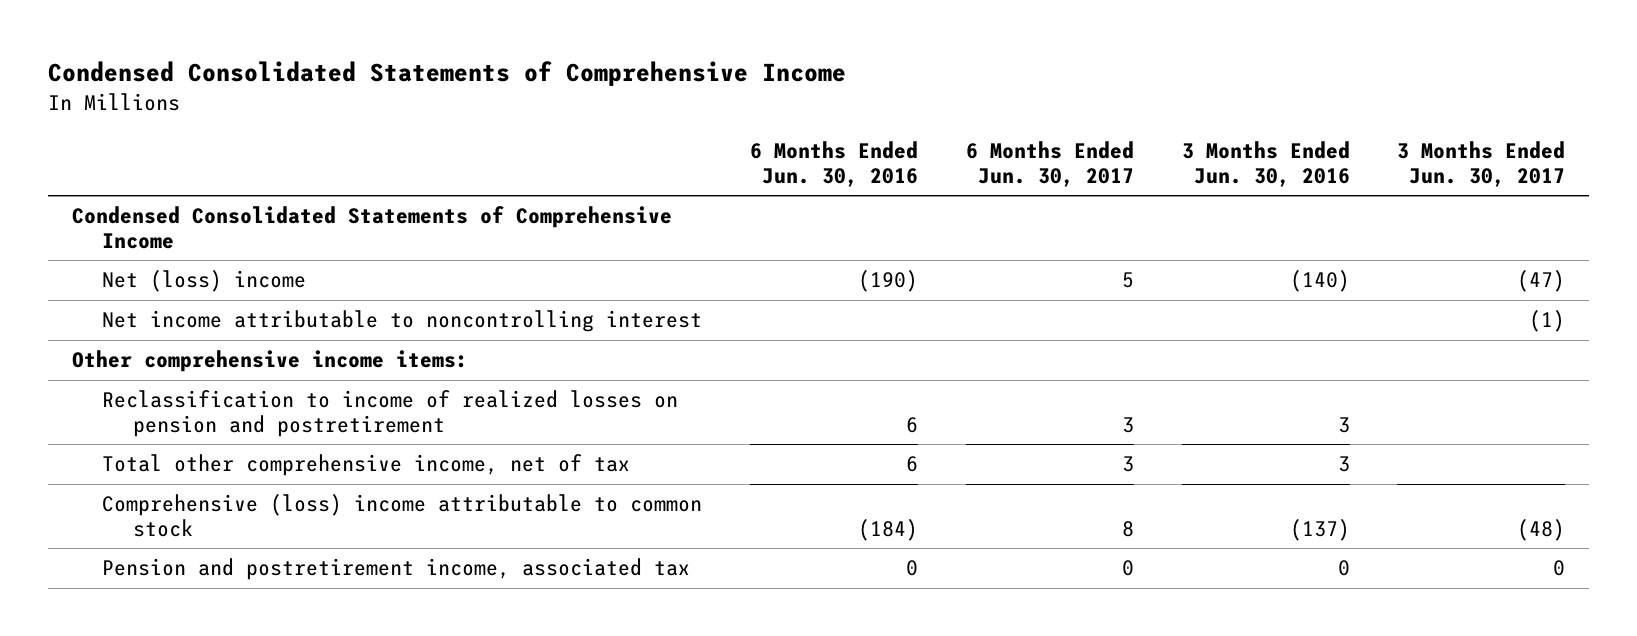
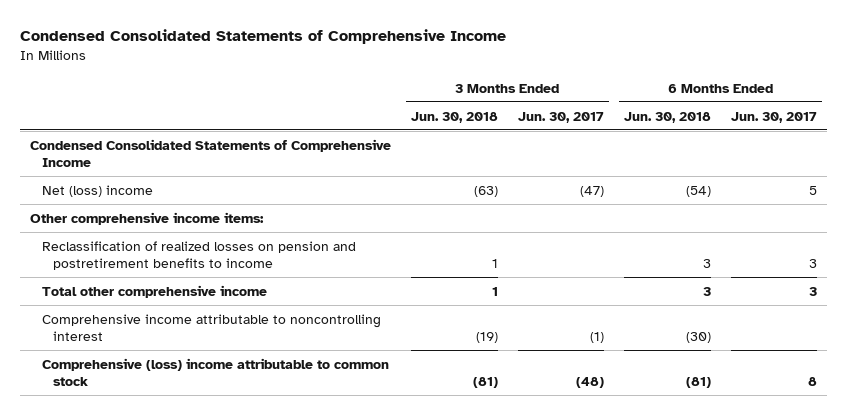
- | 6 Months Ended Jun. 30, 2016 | 6 Months Ended Jun. 30, 2017 | 3 Months Ended Jun. 30, 2016 | 3 Months Ended Jun. 30, 2017
+ | 3 Months Ended Jun. 30, 2018 | 3 Months Ended Jun. 30, 2017 | 6 Months Ended Jun. 30, 2018 | 6 Months Ended Jun. 30, 2017
- Net income attributable to noncontrolling interest | | | | (1)
- Reclassification to income of realized losses on pension and postretirement | 6 | 3 | 3 |
- Total other comprehensive income, net of tax | 6 | 3 | 3 |
+ Reclassification of realized losses on pension and postretirement benefits to income | 1 | | 3 | 3
+ Total other comprehensive income | 1 | | 3 | 3
+ Comprehensive income attributable to noncontrolling interest | (19) | (1) | (30) |
- Pension and postretirement income, associated tax | 0 | 0 | 0 | 0

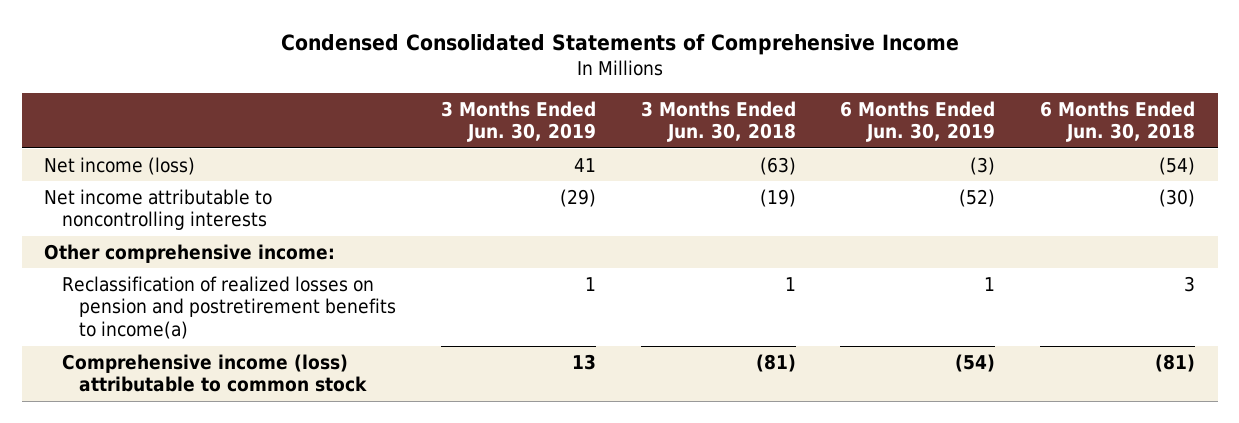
- | 3 Months Ended Jun. 30, 2018 | 3 Months Ended Jun. 30, 2017 | 6 Months Ended Jun. 30, 2018 | 6 Months Ended Jun. 30, 2017
+ | 3 Months Ended Jun. 30, 2019 | 3 Months Ended Jun. 30, 2018 | 6 Months Ended Jun. 30, 2019 | 6 Months Ended Jun. 30, 2018
- Condensed Consolidated Statements of Comprehensive Income
- Net (loss) income | (63) | (47) | (54) | 5
- Other comprehensive income items:
- Reclassification of realized losses on pension and postretirement benefits to income | 1 | | 3 | 3
- Total other comprehensive income | 1 | | 3 | 3
- Comprehensive income attributable to noncontrolling interest | (19) | (1) | (30) |
- Comprehensive (loss) income attributable to common stock | (81) | (48) | (81) | 8
+ Net income (loss) | 41 | (63) | (3) | (54)
+ Net income attributable to noncontrolling interests | (29) | (19) | (52) | (30)
+ Other comprehensive income:
+ Reclassification of realized losses on pension and postretirement benefits to income(a) | 1 | 1 | 1 | 3
+ Comprehensive income (loss) attributable to common stock | 13 | (81) | (54) | (81)

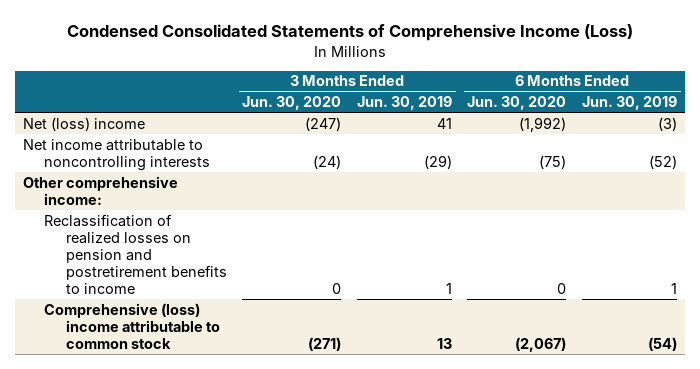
- Condensed Consolidated Statements of Comprehensive Income
+ Condensed Consolidated Statements of Comprehensive Income (Loss)
- | 3 Months Ended Jun. 30, 2019 | 3 Months Ended Jun. 30, 2018 | 6 Months Ended Jun. 30, 2019 | 6 Months Ended Jun. 30, 2018
+ | 3 Months Ended Jun. 30, 2020 | 3 Months Ended Jun. 30, 2019 | 6 Months Ended Jun. 30, 2020 | 6 Months Ended Jun. 30, 2019
- Net income (loss) | 41 | (63) | (3) | (54)
+ Net (loss) income | (247) | 41 | (1,992) | (3)
- Reclassification of realized losses on pension and postretirement benefits to income(a) | 1 | 1 | 1 | 3
- Comprehensive income (loss) attributable to common stock | 13 | (81) | (54) | (81)
+ Reclassification of realized losses on pension and postretirement benefits to income | 0 | 1 | 0 | 1
+ Comprehensive (loss) income attributable to common stock | (271) | 13 | (2,067) | (54)

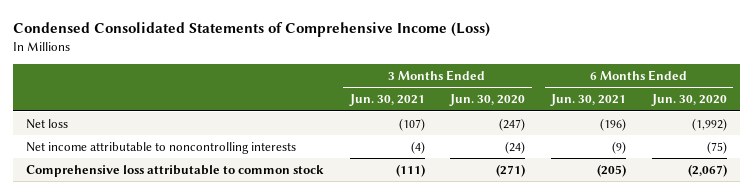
- | 3 Months Ended Jun. 30, 2020 | 3 Months Ended Jun. 30, 2019 | 6 Months Ended Jun. 30, 2020 | 6 Months Ended Jun. 30, 2019
+ | 3 Months Ended Jun. 30, 2021 | 3 Months Ended Jun. 30, 2020 | 6 Months Ended Jun. 30, 2021 | 6 Months Ended Jun. 30, 2020
- Net (loss) income | (247) | 41 | (1,992) | (3)
+ Net loss | (107) | (247) | (196) | (1,992)
- Other comprehensive income:
- Reclassification of realized losses on pension and postretirement benefits to income | 0 | 1 | 0 | 1
- Comprehensive (loss) income attributable to common stock | (271) | 13 | (2,067) | (54)
+ Comprehensive loss attributable to common stock | (111) | (271) | (205) | (2,067)

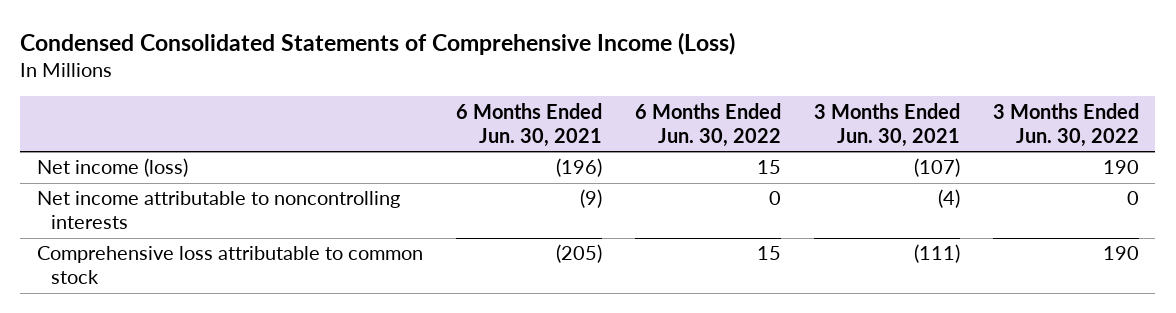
- | 3 Months Ended Jun. 30, 2021 | 3 Months Ended Jun. 30, 2020 | 6 Months Ended Jun. 30, 2021 | 6 Months Ended Jun. 30, 2020
+ | 6 Months Ended Jun. 30, 2021 | 6 Months Ended Jun. 30, 2022 | 3 Months Ended Jun. 30, 2021 | 3 Months Ended Jun. 30, 2022
- Net loss | (107) | (247) | (196) | (1,992)
+ Net income (loss) | (196) | 15 | (107) | 190

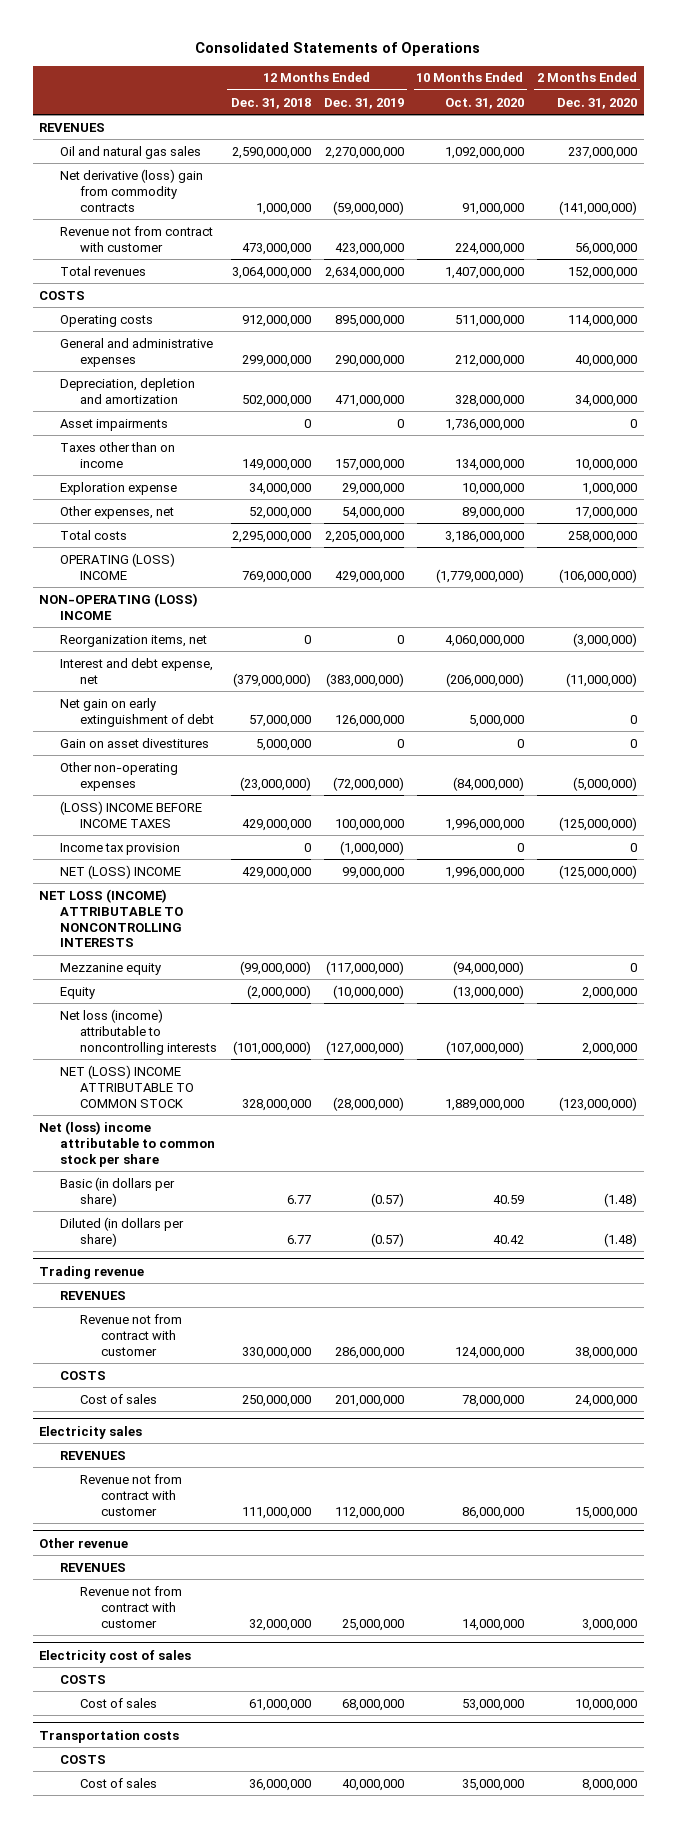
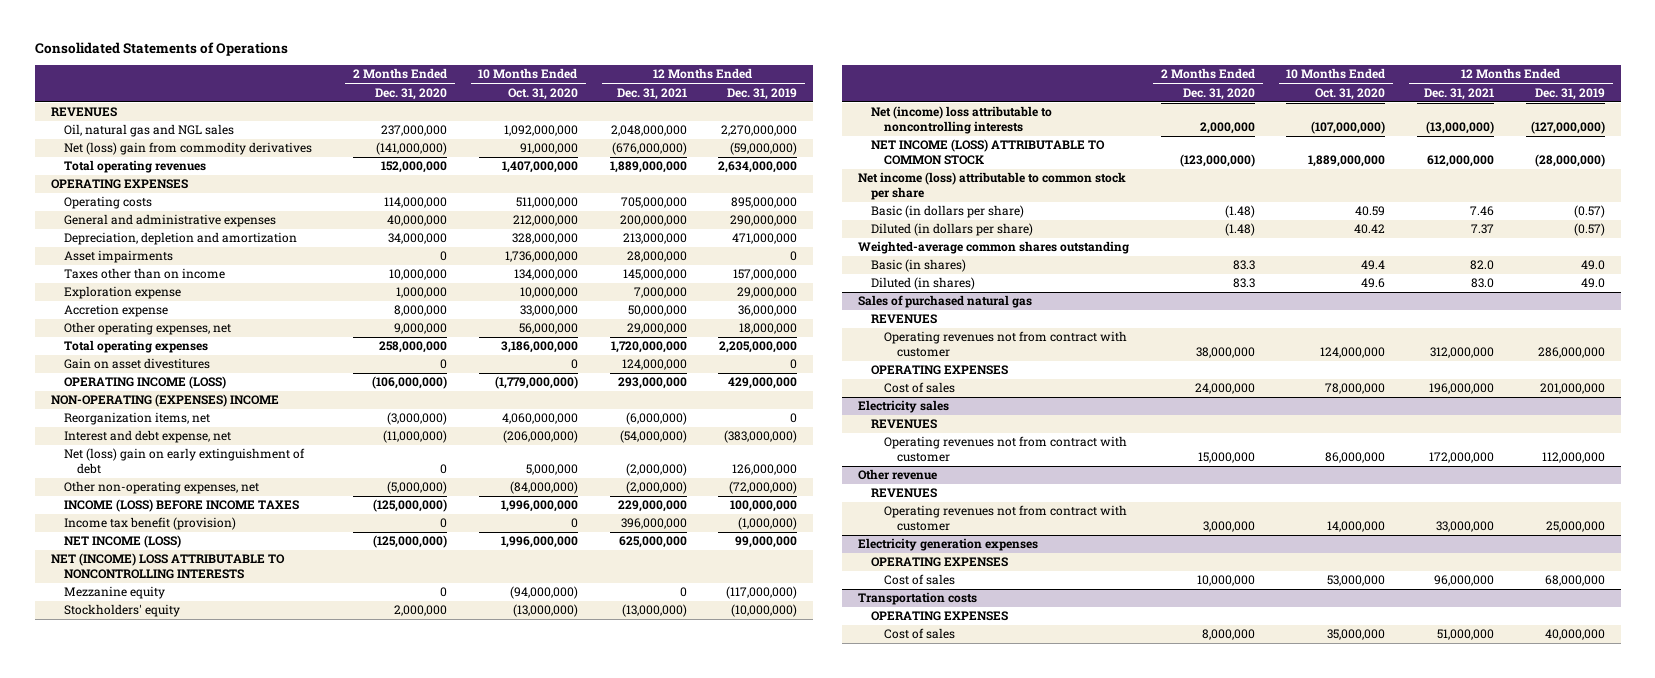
- | 12 Months Ended Dec. 31, 2018 | 12 Months Ended Dec. 31, 2019 | 10 Months Ended Oct. 31, 2020 | 2 Months Ended Dec. 31, 2020
+ | 2 Months Ended Dec. 31, 2020 | 10 Months Ended Oct. 31, 2020 | 12 Months Ended Dec. 31, 2021 | 12 Months Ended Dec. 31, 2019
- Oil and natural gas sales | 2,590,000,000 | 2,270,000,000 | 1,092,000,000 | 237,000,000
- Net derivative (loss) gain from commodity contracts | 1,000,000 | (59,000,000) | 91,000,000 | (141,000,000)
- Revenue not from contract with customer | 473,000,000 | 423,000,000 | 224,000,000 | 56,000,000
- Total revenues | 3,064,000,000 | 2,634,000,000 | 1,407,000,000 | 152,000,000
- COSTS
+ Oil, natural gas and NGL sales | 237,000,000 | 1,092,000,000 | 2,048,000,000 | 2,270,000,000
+ Net (loss) gain from commodity derivatives | (141,000,000) | 91,000,000 | (676,000,000) | (59,000,000)
+ Total operating revenues | 152,000,000 | 1,407,000,000 | 1,889,000,000 | 2,634,000,000
+ OPERATING EXPENSES
- Other expenses, net | 52,000,000 | 54,000,000 | 89,000,000 | 17,000,000
- Total costs | 2,295,000,000 | 2,205,000,000 | 3,186,000,000 | 258,000,000
- OPERATING (LOSS) INCOME | 769,000,000 | 429,000,000 | (1,779,000,000) | (106,000,000)
- NON-OPERATING (LOSS) INCOME
+ Accretion expense | 8,000,000 | 33,000,000 | 50,000,000 | 36,000,000
+ Other operating expenses, net | 9,000,000 | 56,000,000 | 29,000,000 | 18,000,000
+ Total operating expenses | 258,000,000 | 3,186,000,000 | 1,720,000,000 | 2,205,000,000
moved up: Gain on asset divestitures | 0 | 0 | 124,000,000 | 0
+ OPERATING INCOME (LOSS) | (106,000,000) | (1,779,000,000) | 293,000,000 | 429,000,000
+ NON-OPERATING (EXPENSES) INCOME
- Net gain on early extinguishment of debt | 57,000,000 | 126,000,000 | 5,000,000 | 0
- Other non-operating expenses | (23,000,000) | (72,000,000) | (84,000,000) | (5,000,000)
- (LOSS) INCOME BEFORE INCOME TAXES | 429,000,000 | 100,000,000 | 1,996,000,000 | (125,000,000)
- Income tax provision | 0 | (1,000,000) | 0 | 0
- NET (LOSS) INCOME | 429,000,000 | 99,000,000 | 1,996,000,000 | (125,000,000)
- NET LOSS (INCOME) ATTRIBUTABLE TO NONCONTROLLING INTERESTS
+ Net (loss) gain on early extinguishment of debt | 0 | 5,000,000 | (2,000,000) | 126,000,000
+ Other non-operating expenses, net | (5,000,000) | (84,000,000) | (2,000,000) | (72,000,000)
+ INCOME (LOSS) BEFORE INCOME TAXES | (125,000,000) | 1,996,000,000 | 229,000,000 | 100,000,000
+ Income tax benefit (provision) | 0 | 0 | 396,000,000 | (1,000,000)
+ NET INCOME (LOSS) | (125,000,000) | 1,996,000,000 | 625,000,000 | 99,000,000
+ NET (INCOME) LOSS ATTRIBUTABLE TO NONCONTROLLING INTERESTS
- Equity | (2,000,000) | (10,000,000) | (13,000,000) | 2,000,000
- Net loss (income) attributable to noncontrolling interests | (101,000,000) | (127,000,000) | (107,000,000) | 2,000,000
- NET (LOSS) INCOME ATTRIBUTABLE TO COMMON STOCK | 328,000,000 | (28,000,000) | 1,889,000,000 | (123,000,000)
- Net (loss) income attributable to common stock per share
+ Stockholders' equity | 2,000,000 | (13,000,000) | (13,000,000) | (10,000,000)
+ Net (income) loss attributable to noncontrolling interests | 2,000,000 | (107,000,000) | (13,000,000) | (127,000,000)
+ NET INCOME (LOSS) ATTRIBUTABLE TO COMMON STOCK | (123,000,000) | 1,889,000,000 | 612,000,000 | (28,000,000)
+ Net income (loss) attributable to common stock per share
- Trading revenue
+ Weighted-average common shares outstanding
+ Basic (in shares) | 83.3 | 49.4 | 82.0 | 49.0
+ Diluted (in shares) | 83.3 | 49.6 | 83.0 | 49.0
+ Sales of purchased natural gas
- Revenue not from contract with customer | 330,000,000 | 286,000,000 | 124,000,000 | 38,000,000
- COSTS
+ Operating revenues not from contract with customer | 38,000,000 | 124,000,000 | 312,000,000 | 286,000,000
+ OPERATING EXPENSES
@ Electricity sales
- Revenue not from contract with customer | 111,000,000 | 112,000,000 | 86,000,000 | 15,000,000
+ Operating revenues not from contract with customer | 15,000,000 | 86,000,000 | 172,000,000 | 112,000,000
@ Other revenue
- Revenue not from contract with customer | 32,000,000 | 25,000,000 | 14,000,000 | 3,000,000
- Electricity cost of sales
- COSTS
@ Other revenue
+ Operating revenues not from contract with customer | 3,000,000 | 14,000,000 | 33,000,000 | 25,000,000
+ Electricity generation expenses
+ OPERATING EXPENSES
@ Transportation costs
- COSTS
+ OPERATING EXPENSES

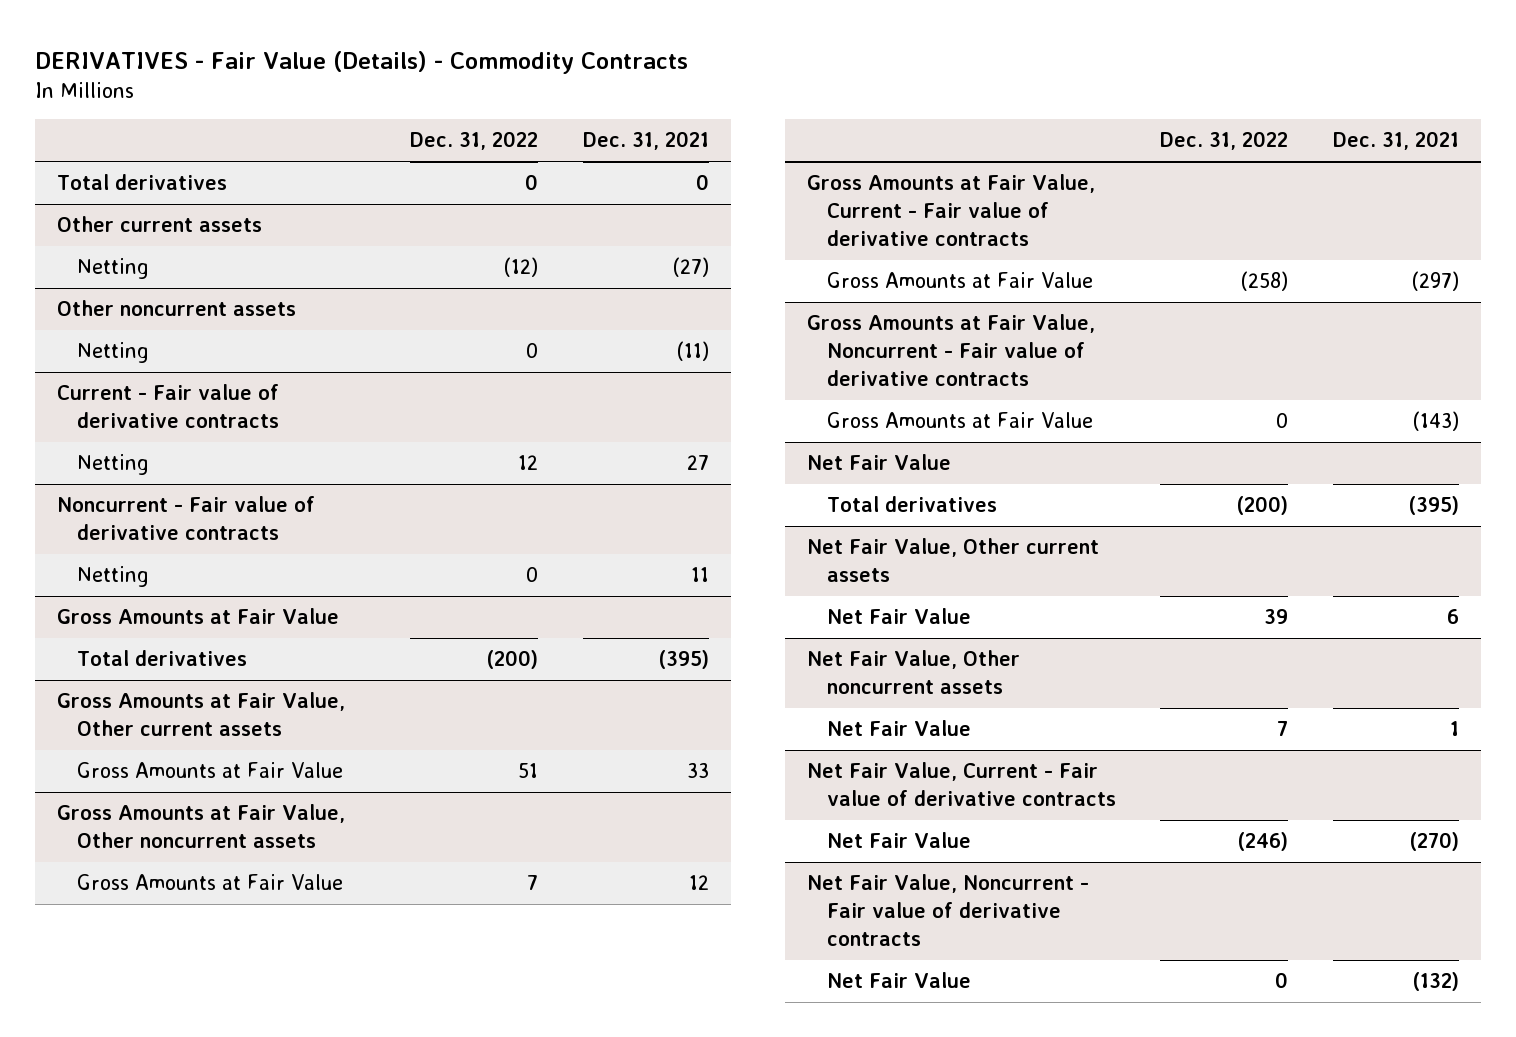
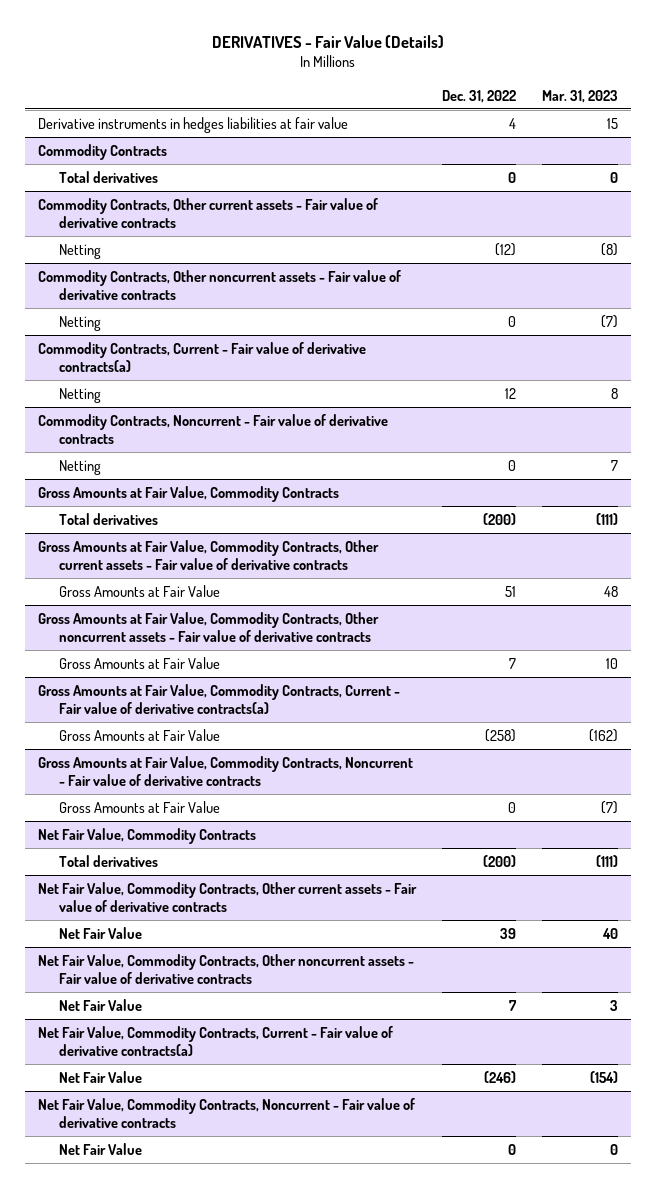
- DERIVATIVES - Fair Value (Details) - Commodity Contracts
+ DERIVATIVES - Fair Value (Details)
- | Dec. 31, 2022 | Dec. 31, 2021
+ | Dec. 31, 2022 | Mar. 31, 2023
+ Derivative instruments in hedges liabilities at fair value | 4 | 15
+ Commodity Contracts
- Other current assets
+ Commodity Contracts, Other current assets - Fair value of derivative contracts
- Other noncurrent assets
+ Commodity Contracts, Other noncurrent assets - Fair value of derivative contracts
- Current - Fair value of derivative contracts
+ Commodity Contracts, Current - Fair value of derivative contracts(a)
- Noncurrent - Fair value of derivative contracts
+ Commodity Contracts, Noncurrent - Fair value of derivative contracts
- Gross Amounts at Fair Value
+ Gross Amounts at Fair Value, Commodity Contracts
- Gross Amounts at Fair Value, Other current assets
+ Gross Amounts at Fair Value, Commodity Contracts, Other current assets - Fair value of derivative contracts
- Gross Amounts at Fair Value, Other noncurrent assets
+ Gross Amounts at Fair Value, Commodity Contracts, Other noncurrent assets - Fair value of derivative contracts
- Gross Amounts at Fair Value, Current - Fair value of derivative contracts
+ Gross Amounts at Fair Value, Commodity Contracts, Current - Fair value of derivative contracts(a)
- Gross Amounts at Fair Value, Noncurrent - Fair value of derivative contracts
+ Gross Amounts at Fair Value, Commodity Contracts, Noncurrent - Fair value of derivative contracts
- Net Fair Value
+ Net Fair Value, Commodity Contracts
- Net Fair Value, Other current assets
+ Net Fair Value, Commodity Contracts, Other current assets - Fair value of derivative contracts
- Net Fair Value, Other noncurrent assets
+ Net Fair Value, Commodity Contracts, Other noncurrent assets - Fair value of derivative contracts
- Net Fair Value, Current - Fair value of derivative contracts
+ Net Fair Value, Commodity Contracts, Current - Fair value of derivative contracts(a)
- Net Fair Value, Noncurrent - Fair value of derivative contracts
+ Net Fair Value, Commodity Contracts, Noncurrent - Fair value of derivative contracts

